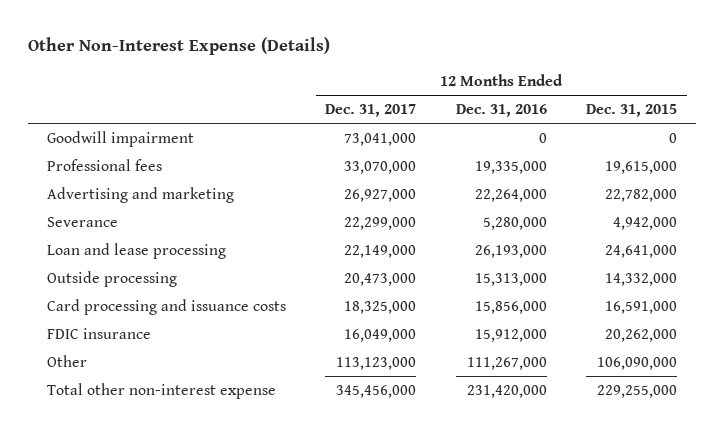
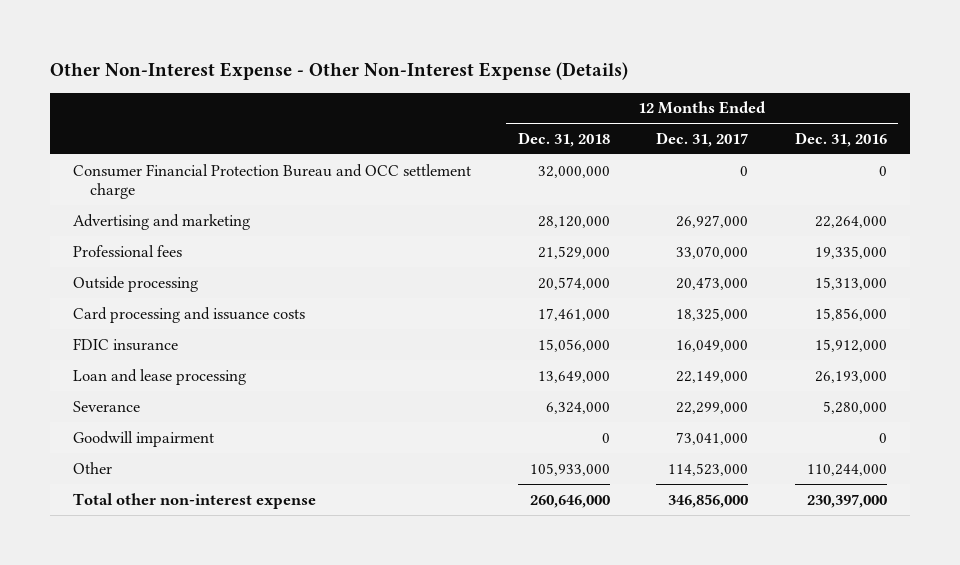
- Other Non-Interest Expense (Details)
+ Other Non-Interest Expense - Other Non-Interest Expense (Details)
- | 12 Months Ended Dec. 31, 2017 | 12 Months Ended Dec. 31, 2016 | 12 Months Ended Dec. 31, 2015
+ | 12 Months Ended Dec. 31, 2018 | 12 Months Ended Dec. 31, 2017 | 12 Months Ended Dec. 31, 2016
+ Consumer Financial Protection Bureau and OCC settlement charge | 32,000,000 | 0 | 0
moved down: Professional fees | 21,529,000 | 33,070,000 | 19,335,000
- Other | 113,123,000 | 111,267,000 | 106,090,000
- Total other non-interest expense | 345,456,000 | 231,420,000 | 229,255,000
moved down: Loan and lease processing | 13,649,000 | 22,149,000 | 26,193,000
moved down: Severance | 6,324,000 | 22,299,000 | 5,280,000
moved down: Goodwill impairment | 0 | 73,041,000 | 0
+ Other | 105,933,000 | 114,523,000 | 110,244,000
+ Total other non-interest expense | 260,646,000 | 346,856,000 | 230,397,000

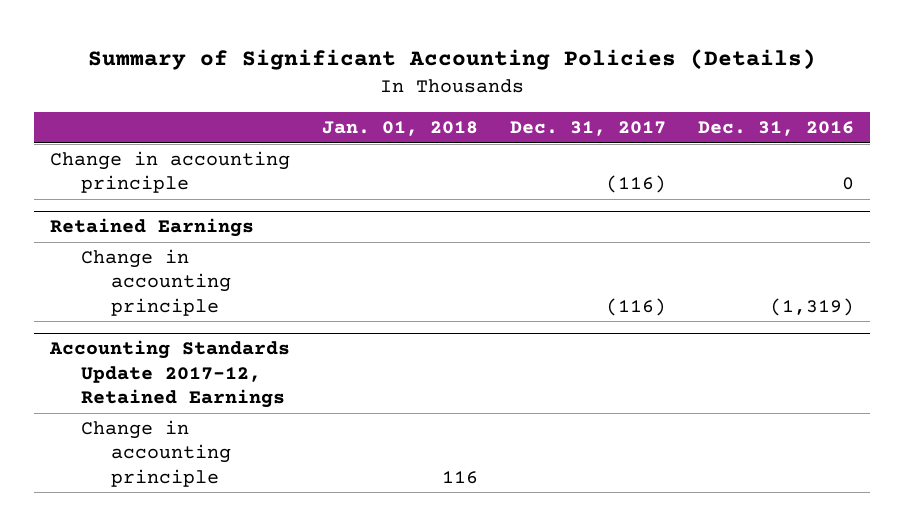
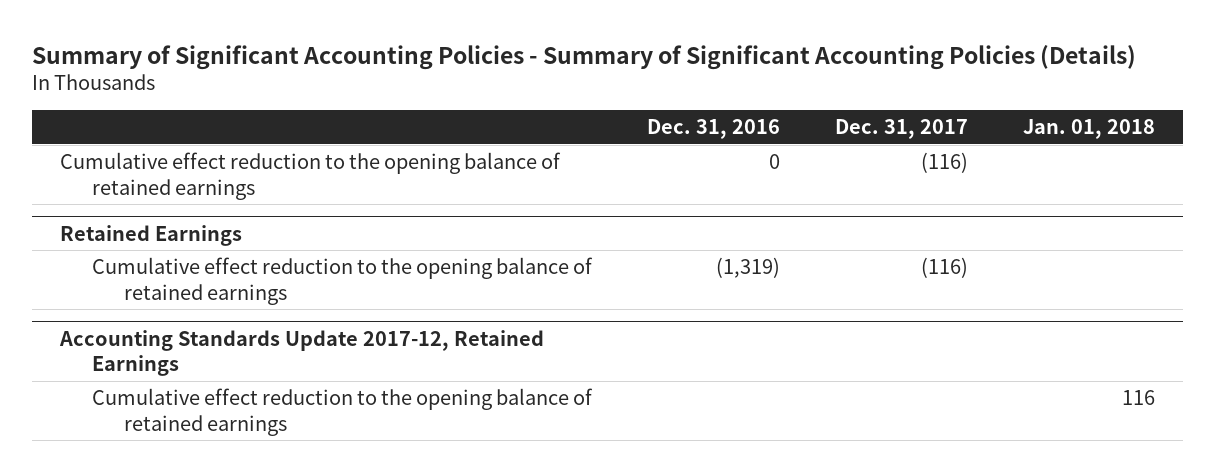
- Summary of Significant Accounting Policies (Details)
+ Summary of Significant Accounting Policies - Summary of Significant Accounting Policies (Details)
- | Jan. 01, 2018 | Dec. 31, 2017 | Dec. 31, 2016
+ | Dec. 31, 2016 | Dec. 31, 2017 | Jan. 01, 2018
- Change in accounting principle | | (116) | 0
+ Cumulative effect reduction to the opening balance of retained earnings | 0 | (116) |
@ Retained Earnings
- Change in accounting principle | | (116) | (1,319)
+ Cumulative effect reduction to the opening balance of retained earnings | (1,319) | (116) |
@ Accounting Standards Update 2017-12, Retained Earnings
- Change in accounting principle | 116 | |
+ Cumulative effect reduction to the opening balance of retained earnings | | | 116

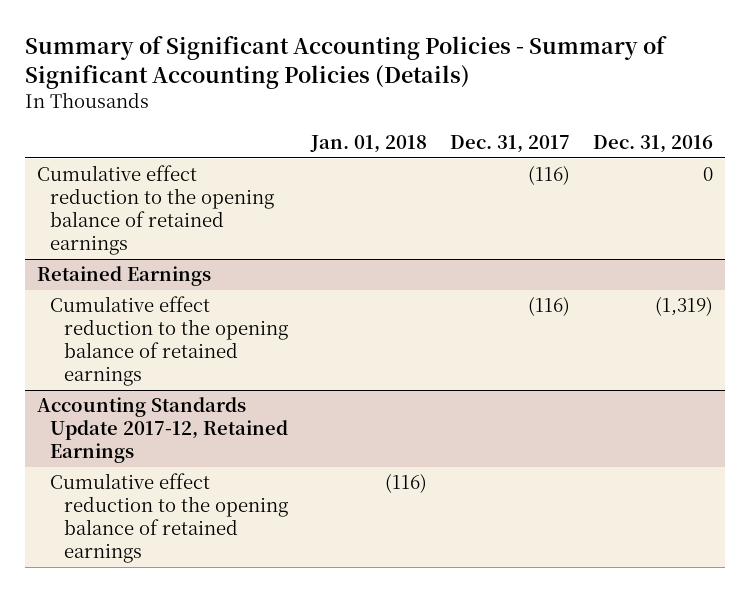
- | Dec. 31, 2016 | Dec. 31, 2017 | Jan. 01, 2018
+ | Jan. 01, 2018 | Dec. 31, 2017 | Dec. 31, 2016
@ Accounting Standards Update 2017-12, Retained Earnings
- Cumulative effect reduction to the opening balance of retained earnings | | | 116
+ Cumulative effect reduction to the opening balance of retained earnings | (116) | |

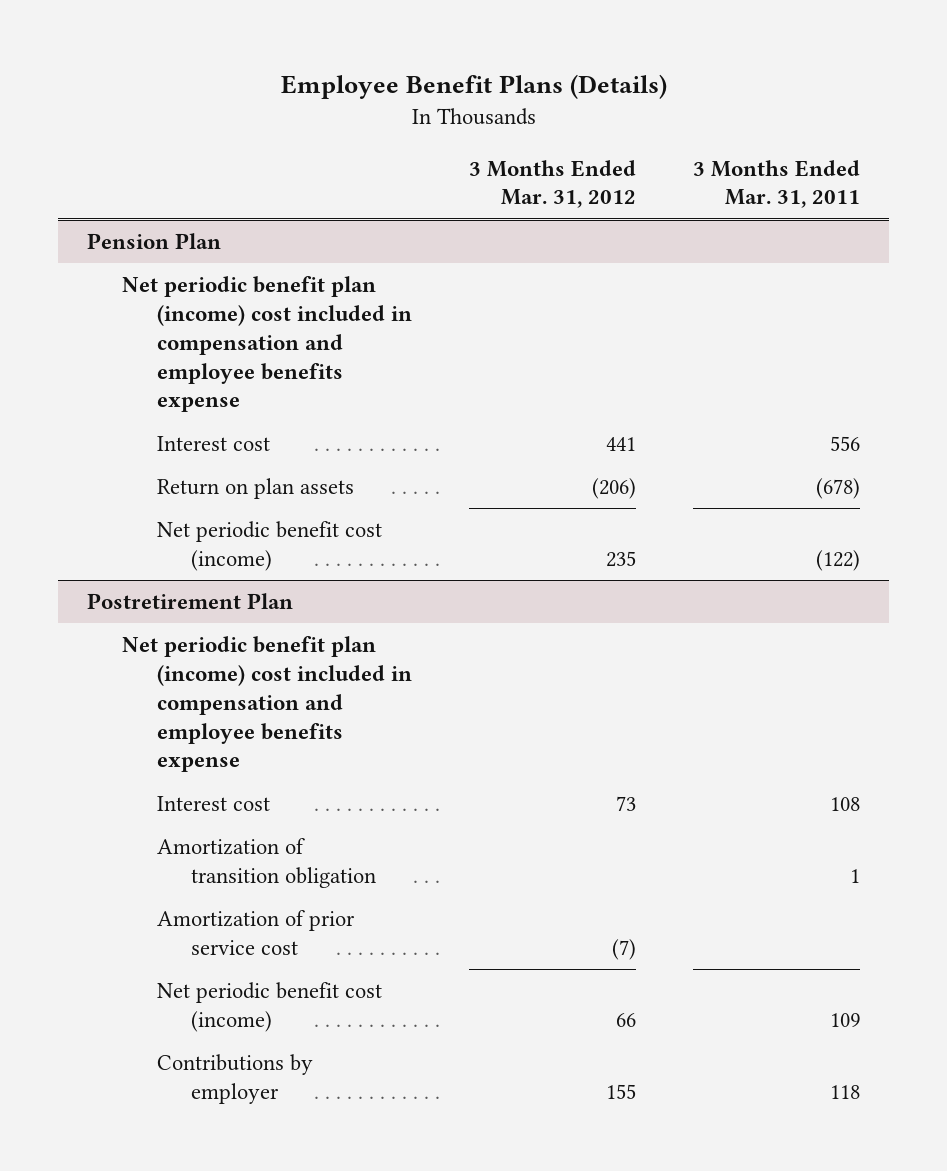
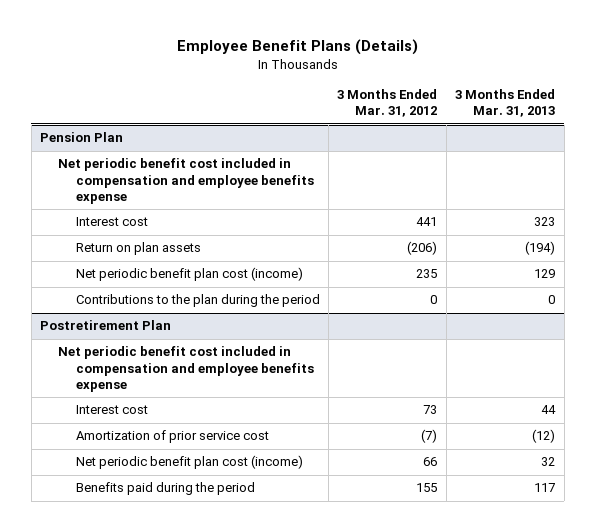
- | 3 Months Ended Mar. 31, 2012 | 3 Months Ended Mar. 31, 2011
+ | 3 Months Ended Mar. 31, 2012 | 3 Months Ended Mar. 31, 2013
@ Pension Plan
- Net periodic benefit plan (income) cost included in compensation and employee benefits expense
+ Net periodic benefit cost included in compensation and employee benefits expense
- Net periodic benefit cost (income) | 235 | (122)
+ Net periodic benefit plan cost (income) | 235 | 129
+ Contributions to the plan during the period | 0 | 0
@ Postretirement Plan
- Net periodic benefit plan (income) cost included in compensation and employee benefits expense
+ Net periodic benefit cost included in compensation and employee benefits expense
- Amortization of transition obligation | | 1
- Net periodic benefit cost (income) | 66 | 109
- Contributions by employer | 155 | 118
+ Net periodic benefit plan cost (income) | 66 | 32
+ Benefits paid during the period | 155 | 117

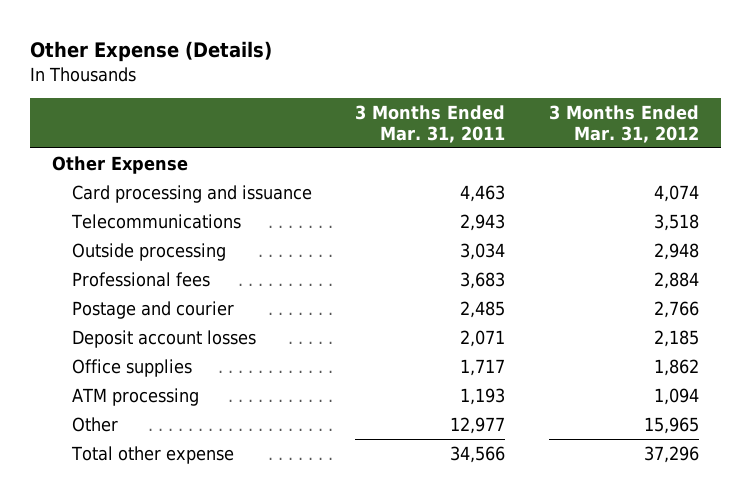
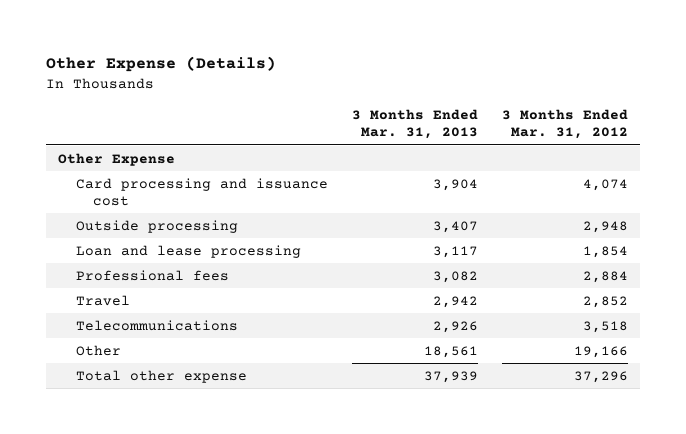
- | 3 Months Ended Mar. 31, 2011 | 3 Months Ended Mar. 31, 2012
+ | 3 Months Ended Mar. 31, 2013 | 3 Months Ended Mar. 31, 2012
- Card processing and issuance | 4,463 | 4,074
+ Card processing and issuance cost | 3,904 | 4,074
+ Loan and lease processing | 3,117 | 1,854
- Postage and courier | 2,485 | 2,766
- Deposit account losses | 2,071 | 2,185
- Office supplies | 1,717 | 1,862
- ATM processing | 1,193 | 1,094
- Other | 12,977 | 15,965
+ Travel | 2,942 | 2,852
moved down: Telecommunications | 2,926 | 3,518
+ Other | 18,561 | 19,166

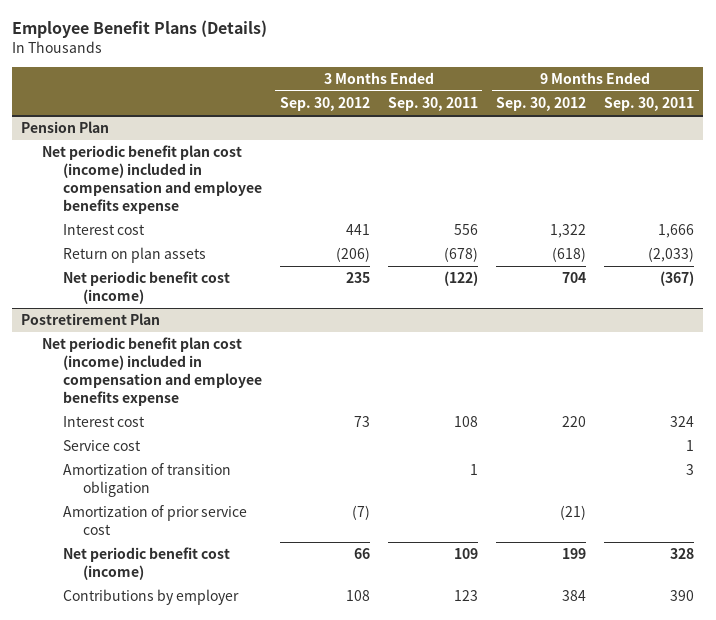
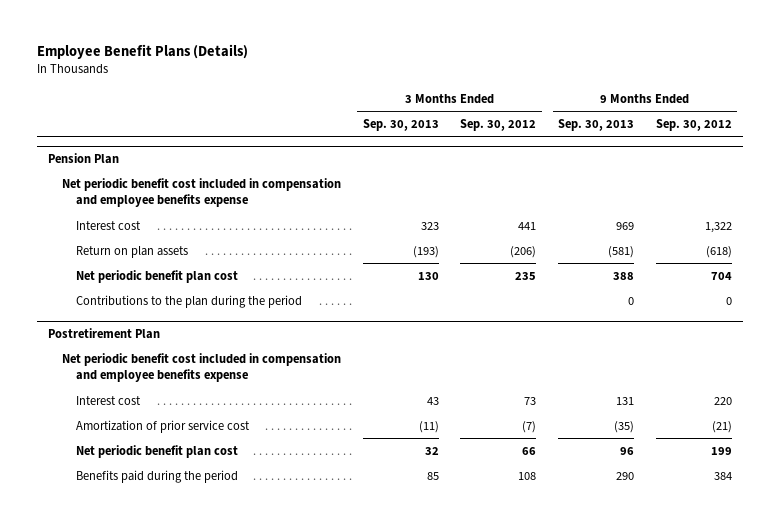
- | 3 Months Ended Sep. 30, 2012 | 3 Months Ended Sep. 30, 2011 | 9 Months Ended Sep. 30, 2012 | 9 Months Ended Sep. 30, 2011
+ | 3 Months Ended Sep. 30, 2013 | 3 Months Ended Sep. 30, 2012 | 9 Months Ended Sep. 30, 2013 | 9 Months Ended Sep. 30, 2012
@ Pension Plan
- Net periodic benefit plan cost (income) included in compensation and employee benefits expense
+ Net periodic benefit cost included in compensation and employee benefits expense
- Net periodic benefit cost (income) | 235 | (122) | 704 | (367)
+ Net periodic benefit plan cost | 130 | 235 | 388 | 704
+ Contributions to the plan during the period | | | 0 | 0
@ Postretirement Plan
- Net periodic benefit plan cost (income) included in compensation and employee benefits expense
+ Net periodic benefit cost included in compensation and employee benefits expense
- Service cost | | | | 1
- Amortization of transition obligation | | 1 | | 3
- Net periodic benefit cost (income) | 66 | 109 | 199 | 328
- Contributions by employer | 108 | 123 | 384 | 390
+ Net periodic benefit plan cost | 32 | 66 | 96 | 199
+ Benefits paid during the period | 85 | 108 | 290 | 384

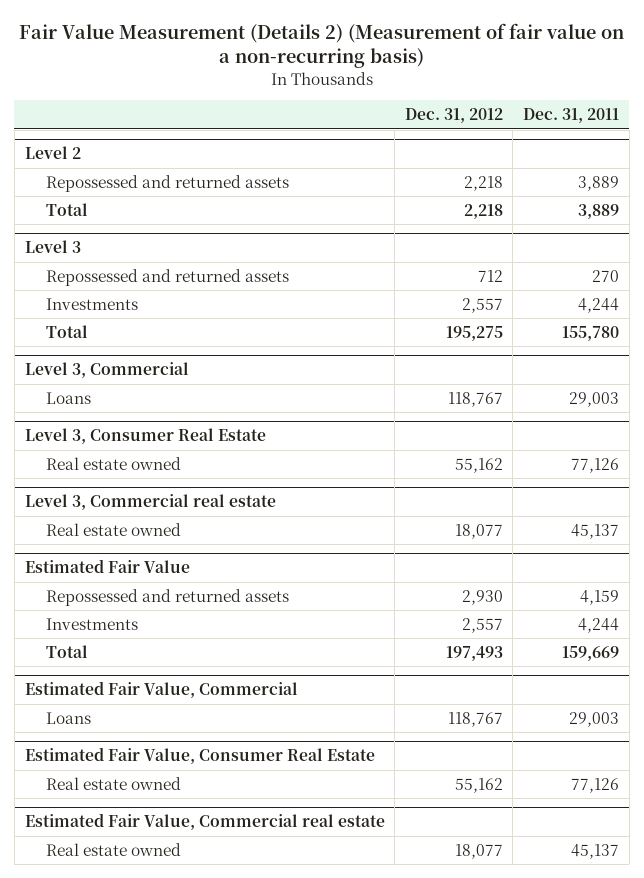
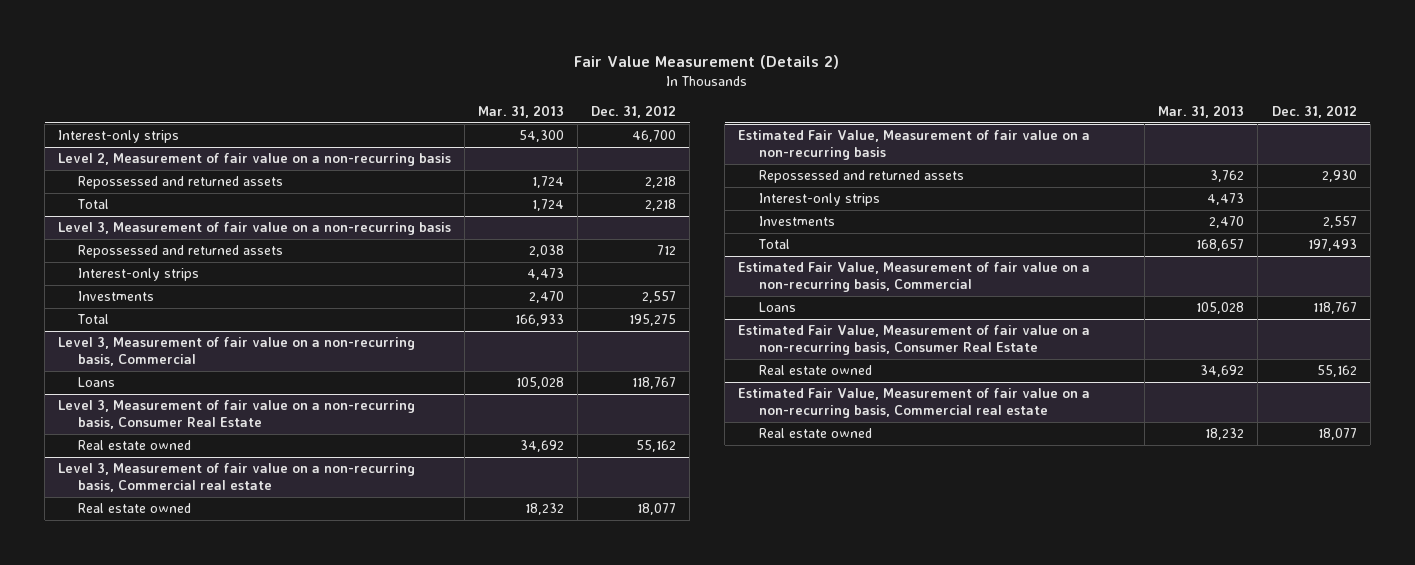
- Fair Value Measurement (Details 2) (Measurement of fair value on a non-recurring basis)
+ Fair Value Measurement (Details 2)
- | Dec. 31, 2012 | Dec. 31, 2011
+ | Mar. 31, 2013 | Dec. 31, 2012
- Level 2
+ Interest-only strips | 54,300 | 46,700
+ Level 2, Measurement of fair value on a non-recurring basis
- Level 3
+ Level 3, Measurement of fair value on a non-recurring basis
+ Interest-only strips | 4,473 |
- Level 3, Commercial
+ Level 3, Measurement of fair value on a non-recurring basis, Commercial
- Level 3, Consumer Real Estate
+ Level 3, Measurement of fair value on a non-recurring basis, Consumer Real Estate
- Level 3, Commercial real estate
+ Level 3, Measurement of fair value on a non-recurring basis, Commercial real estate
- Estimated Fair Value
+ Estimated Fair Value, Measurement of fair value on a non-recurring basis
+ Interest-only strips | 4,473 |
- Estimated Fair Value, Commercial
+ Estimated Fair Value, Measurement of fair value on a non-recurring basis, Commercial
- Estimated Fair Value, Consumer Real Estate
+ Estimated Fair Value, Measurement of fair value on a non-recurring basis, Consumer Real Estate
- Estimated Fair Value, Commercial real estate
+ Estimated Fair Value, Measurement of fair value on a non-recurring basis, Commercial real estate

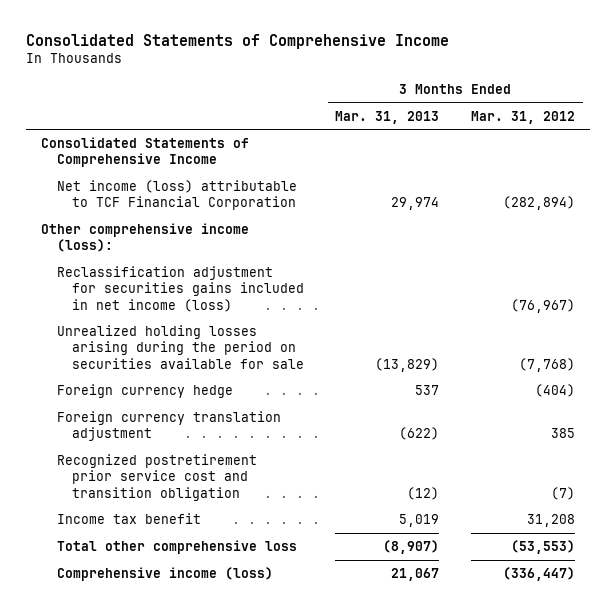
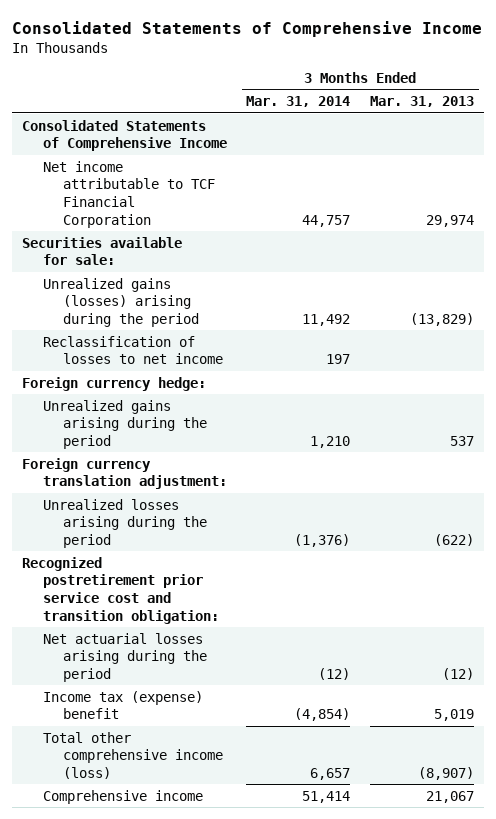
- | 3 Months Ended Mar. 31, 2013 | 3 Months Ended Mar. 31, 2012
+ | 3 Months Ended Mar. 31, 2014 | 3 Months Ended Mar. 31, 2013
- Net income (loss) attributable to TCF Financial Corporation | 29,974 | (282,894)
- Other comprehensive income (loss):
- Reclassification adjustment for securities gains included in net income (loss) | | (76,967)
- Unrealized holding losses arising during the period on securities available for sale | (13,829) | (7,768)
- Foreign currency hedge | 537 | (404)
- Foreign currency translation adjustment | (622) | 385
- Recognized postretirement prior service cost and transition obligation | (12) | (7)
- Income tax benefit | 5,019 | 31,208
- Total other comprehensive loss | (8,907) | (53,553)
- Comprehensive income (loss) | 21,067 | (336,447)
+ Net income attributable to TCF Financial Corporation | 44,757 | 29,974
+ Securities available for sale:
+ Unrealized gains (losses) arising during the period | 11,492 | (13,829)
+ Reclassification of losses to net income | 197 |
+ Foreign currency hedge:
+ Unrealized gains arising during the period | 1,210 | 537
+ Foreign currency translation adjustment:
+ Unrealized losses arising during the period | (1,376) | (622)
+ Recognized postretirement prior service cost and transition obligation:
+ Net actuarial losses arising during the period | (12) | (12)
+ Income tax (expense) benefit | (4,854) | 5,019
+ Total other comprehensive income (loss) | 6,657 | (8,907)
+ Comprehensive income | 51,414 | 21,067

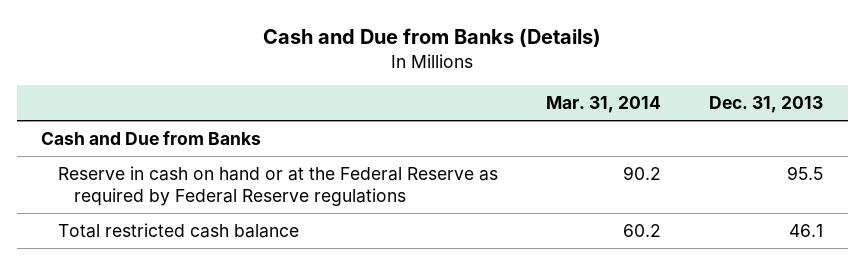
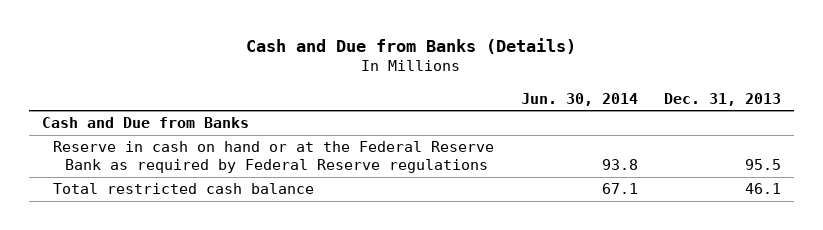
- | Mar. 31, 2014 | Dec. 31, 2013
+ | Jun. 30, 2014 | Dec. 31, 2013
- Reserve in cash on hand or at the Federal Reserve as required by Federal Reserve regulations | 90.2 | 95.5
+ Reserve in cash on hand or at the Federal Reserve Bank as required by Federal Reserve regulations | 93.8 | 95.5

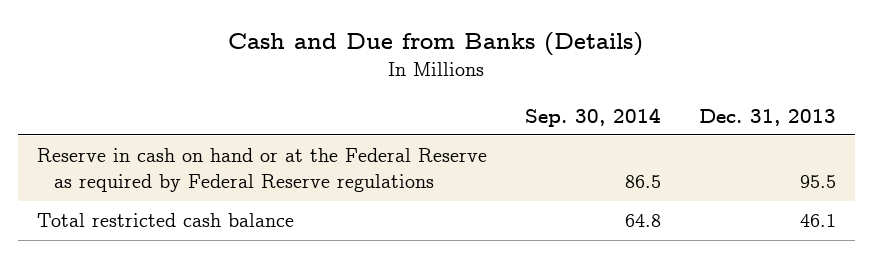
- | Jun. 30, 2014 | Dec. 31, 2013
+ | Sep. 30, 2014 | Dec. 31, 2013
- Cash and Due from Banks
- Reserve in cash on hand or at the Federal Reserve Bank as required by Federal Reserve regulations | 93.8 | 95.5
+ Reserve in cash on hand or at the Federal Reserve as required by Federal Reserve regulations | 86.5 | 95.5

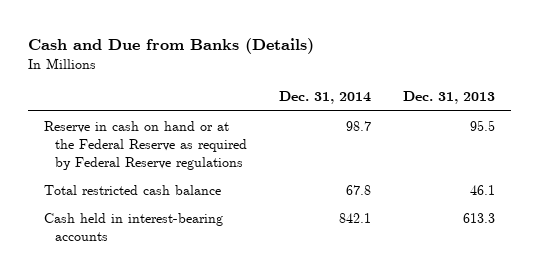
- | Sep. 30, 2014 | Dec. 31, 2013
+ | Dec. 31, 2014 | Dec. 31, 2013
+ Cash held in interest-bearing accounts | 842.1 | 613.3

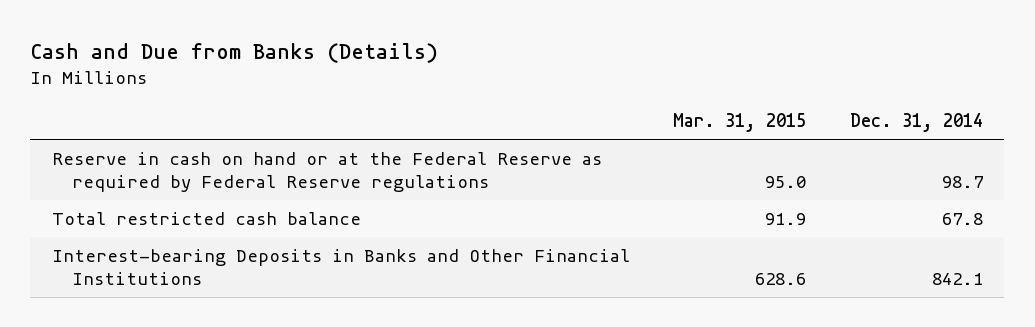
- | Dec. 31, 2014 | Dec. 31, 2013
+ | Mar. 31, 2015 | Dec. 31, 2014
- Cash held in interest-bearing accounts | 842.1 | 613.3
+ Interest-bearing Deposits in Banks and Other Financial Institutions | 628.6 | 842.1

